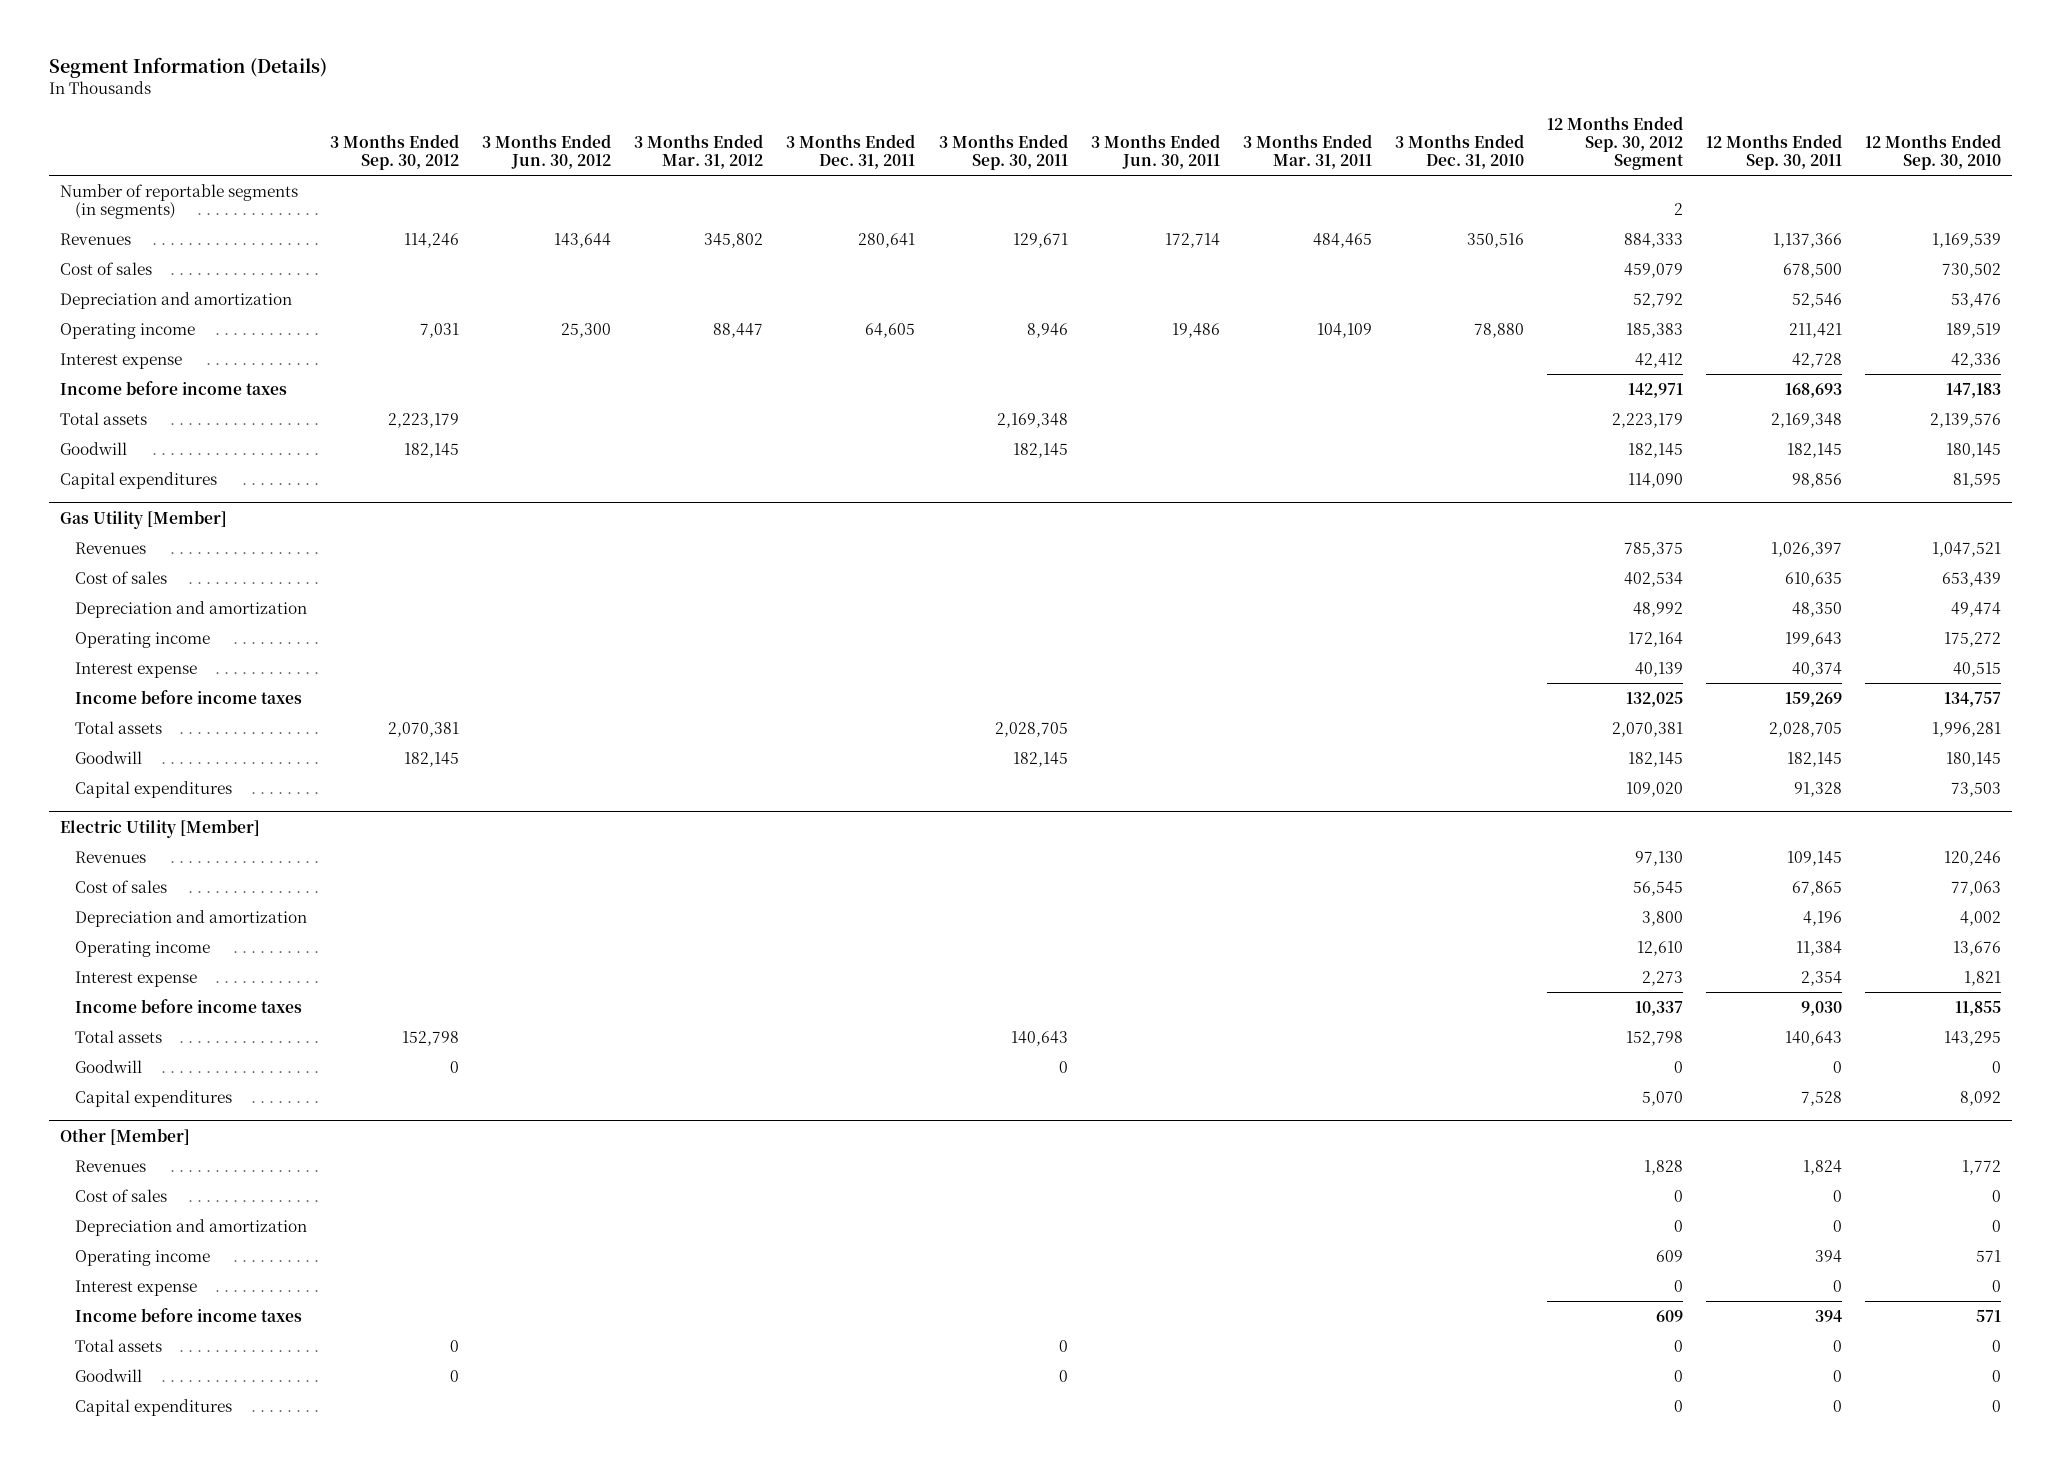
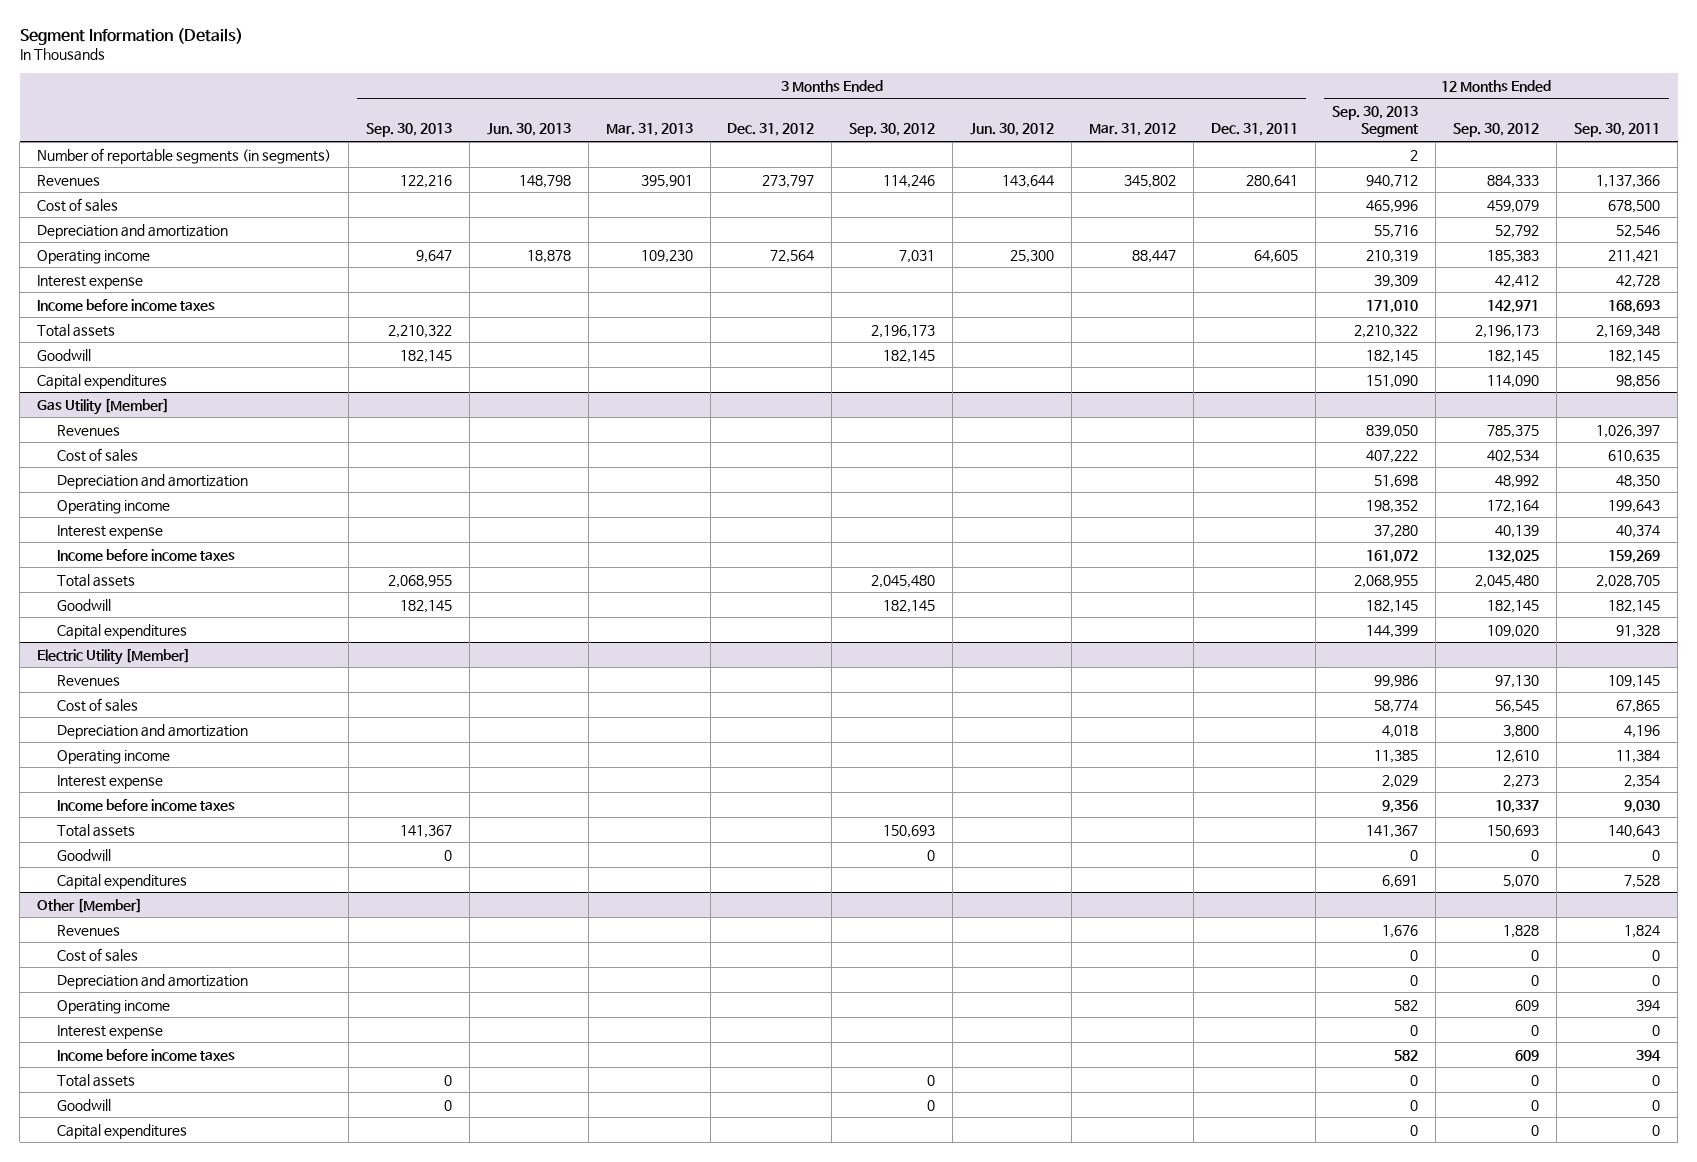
- | 3 Months Ended Sep. 30, 2012 | 3 Months Ended Jun. 30, 2012 | 3 Months Ended Mar. 31, 2012 | 3 Months Ended Dec. 31, 2011 | 3 Months Ended Sep. 30, 2011 | 3 Months Ended Jun. 30, 2011 | 3 Months Ended Mar. 31, 2011 | 3 Months Ended Dec. 31, 2010 | 12 Months Ended Sep. 30, 2012 Segment | 12 Months Ended Sep. 30, 2011 | 12 Months Ended Sep. 30, 2010
+ | 3 Months Ended Sep. 30, 2013 | 3 Months Ended Jun. 30, 2013 | 3 Months Ended Mar. 31, 2013 | 3 Months Ended Dec. 31, 2012 | 3 Months Ended Sep. 30, 2012 | 3 Months Ended Jun. 30, 2012 | 3 Months Ended Mar. 31, 2012 | 3 Months Ended Dec. 31, 2011 | 12 Months Ended Sep. 30, 2013 Segment | 12 Months Ended Sep. 30, 2012 | 12 Months Ended Sep. 30, 2011
- Total assets | 2,223,179 | | | | 2,169,348 | | | | 2,223,179 | 2,169,348 | 2,139,576
+ Total assets | 2,210,322 | | | | 2,196,173 | | | | 2,210,322 | 2,196,173 | 2,169,348
@ Gas Utility [Member]
- Total assets | 2,070,381 | | | | 2,028,705 | | | | 2,070,381 | 2,028,705 | 1,996,281
+ Total assets | 2,068,955 | | | | 2,045,480 | | | | 2,068,955 | 2,045,480 | 2,028,705
@ Electric Utility [Member]
- Total assets | 152,798 | | | | 140,643 | | | | 152,798 | 140,643 | 143,295
+ Total assets | 141,367 | | | | 150,693 | | | | 141,367 | 150,693 | 140,643

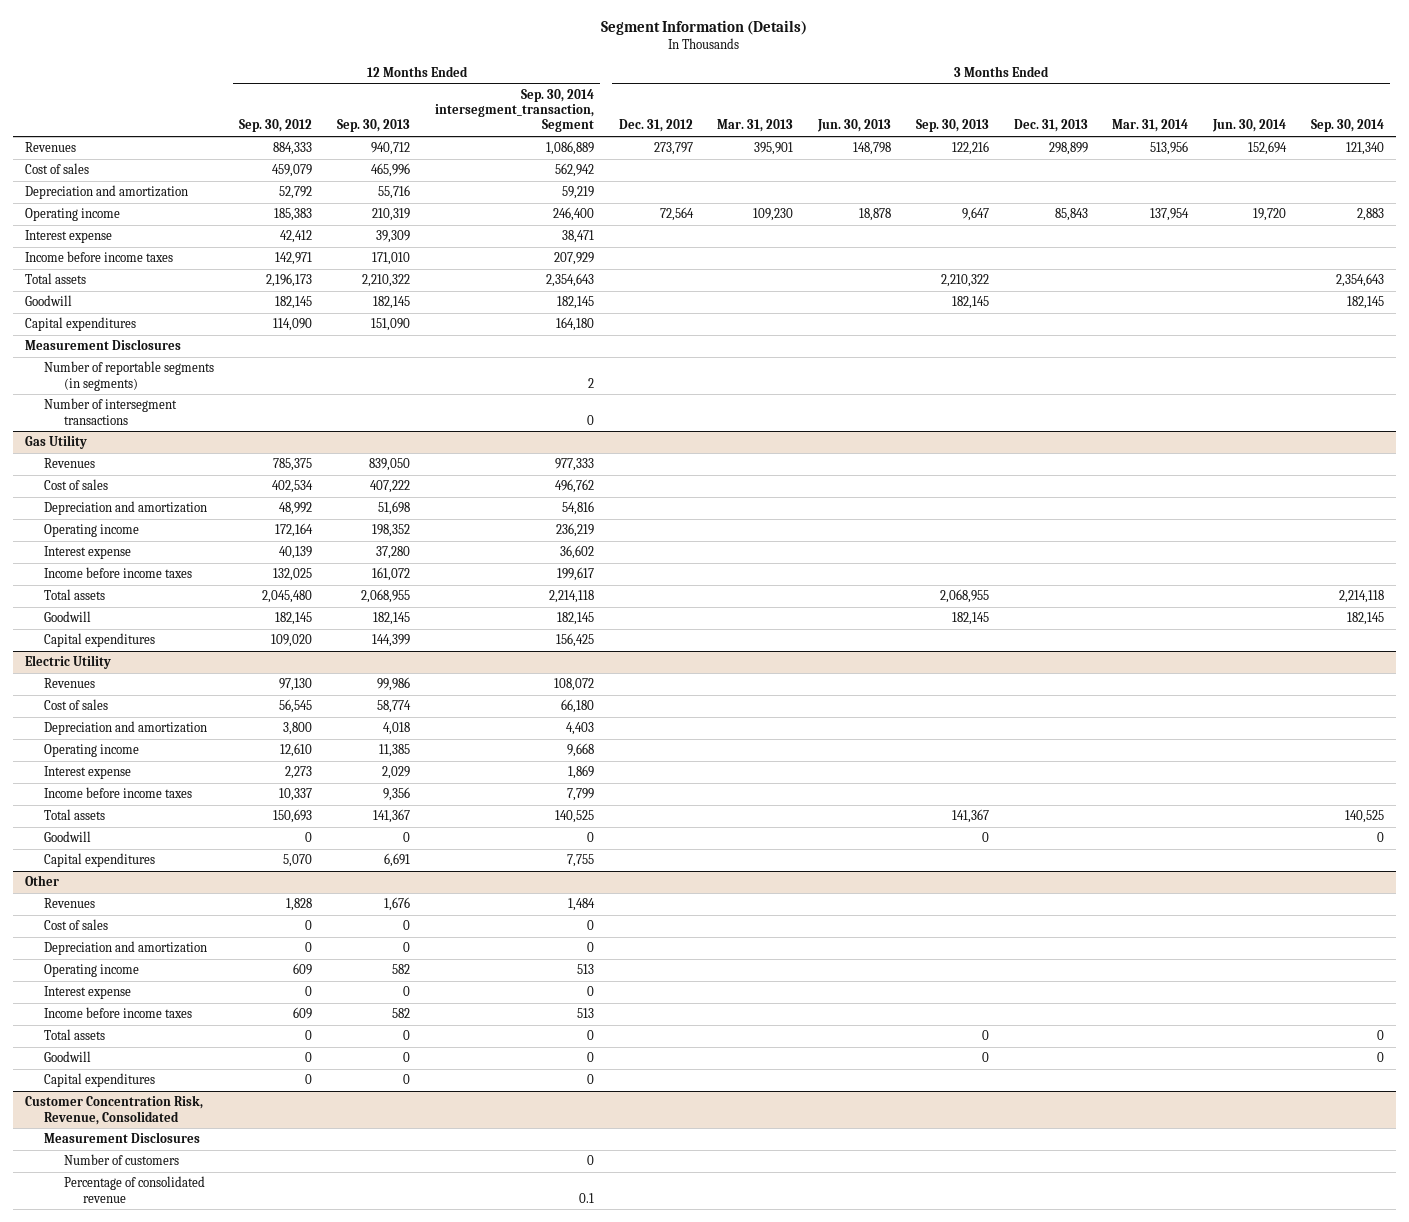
- | 3 Months Ended Sep. 30, 2013 | 3 Months Ended Jun. 30, 2013 | 3 Months Ended Mar. 31, 2013 | 3 Months Ended Dec. 31, 2012 | 3 Months Ended Sep. 30, 2012 | 3 Months Ended Jun. 30, 2012 | 3 Months Ended Mar. 31, 2012 | 3 Months Ended Dec. 31, 2011 | 12 Months Ended Sep. 30, 2013 Segment | 12 Months Ended Sep. 30, 2012 | 12 Months Ended Sep. 30, 2011
+ | 12 Months Ended Sep. 30, 2012 | 12 Months Ended Sep. 30, 2013 | 12 Months Ended Sep. 30, 2014 intersegment_transaction, Segment | 3 Months Ended Dec. 31, 2012 | 3 Months Ended Mar. 31, 2013 | 3 Months Ended Jun. 30, 2013 | 3 Months Ended Sep. 30, 2013 | 3 Months Ended Dec. 31, 2013 | 3 Months Ended Mar. 31, 2014 | 3 Months Ended Jun. 30, 2014 | 3 Months Ended Sep. 30, 2014
- Gas Utility [Member]
+ Measurement Disclosures
moved down: Number of reportable segments (in segments) | | | 2 | | | | | | | |
+ Number of intersegment transactions | | | 0 | | | | | | | |
+ Gas Utility
- Electric Utility [Member]
+ Electric Utility
- Other [Member]
+ Other
+ Customer Concentration Risk, Revenue, Consolidated
+ Measurement Disclosures
+ Number of customers | | | 0 | | | | | | | |
+ Percentage of consolidated revenue | | | 0.1 | | | | | | | |

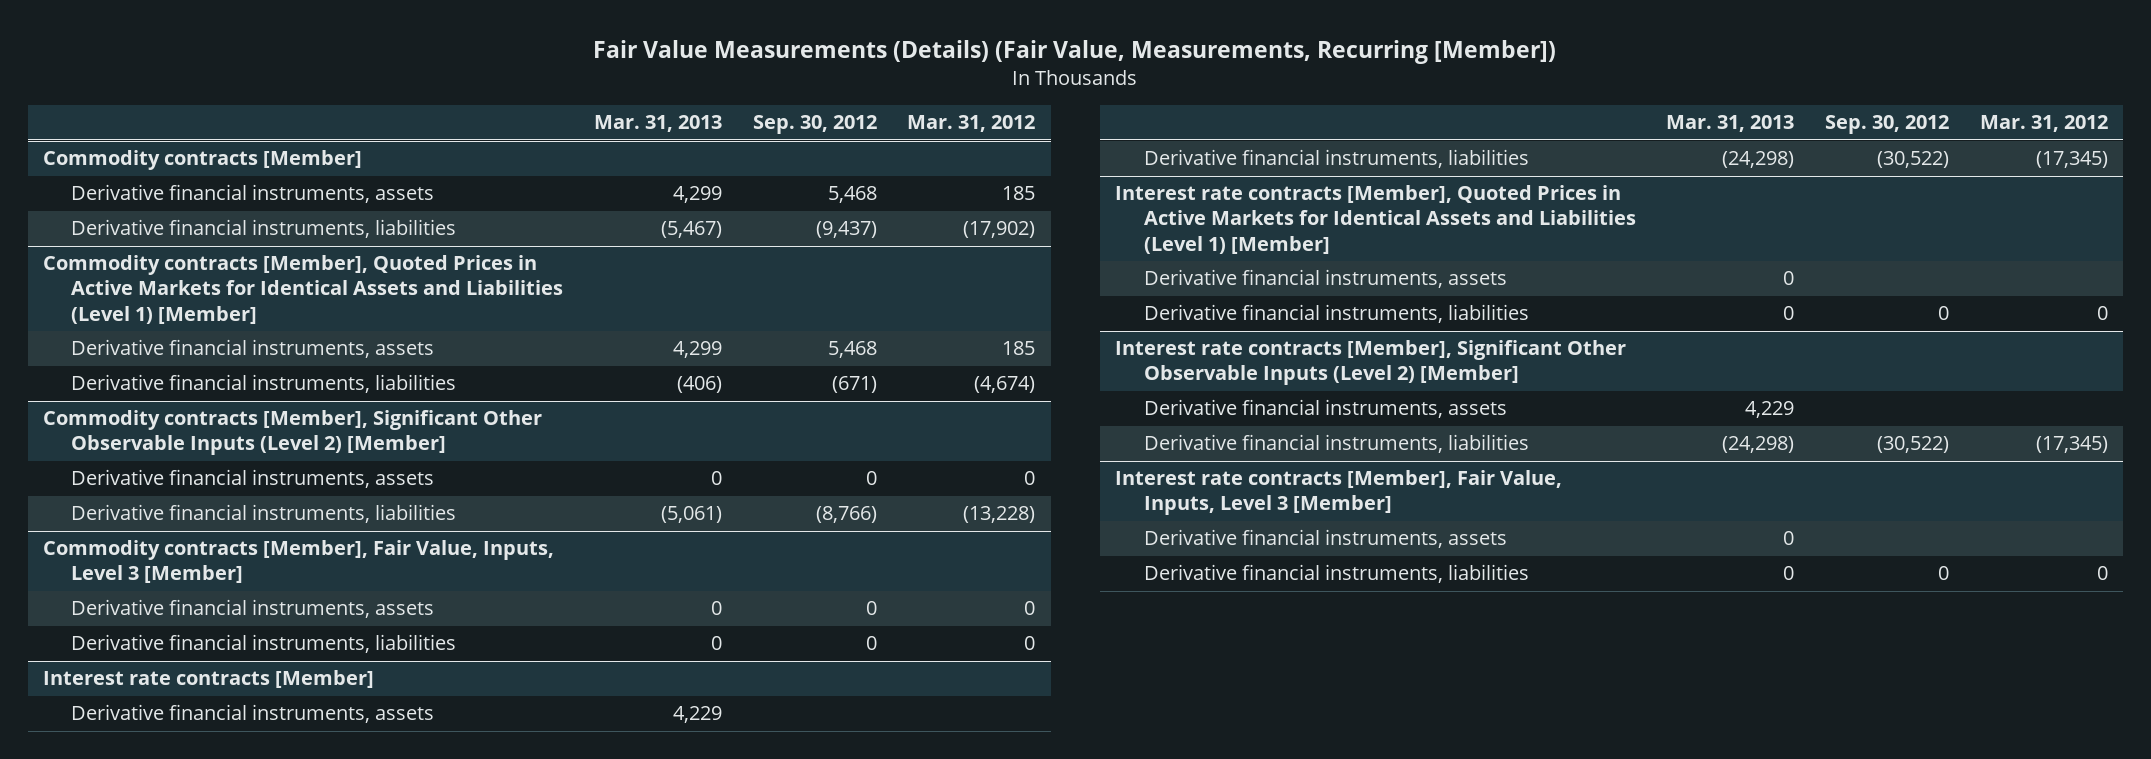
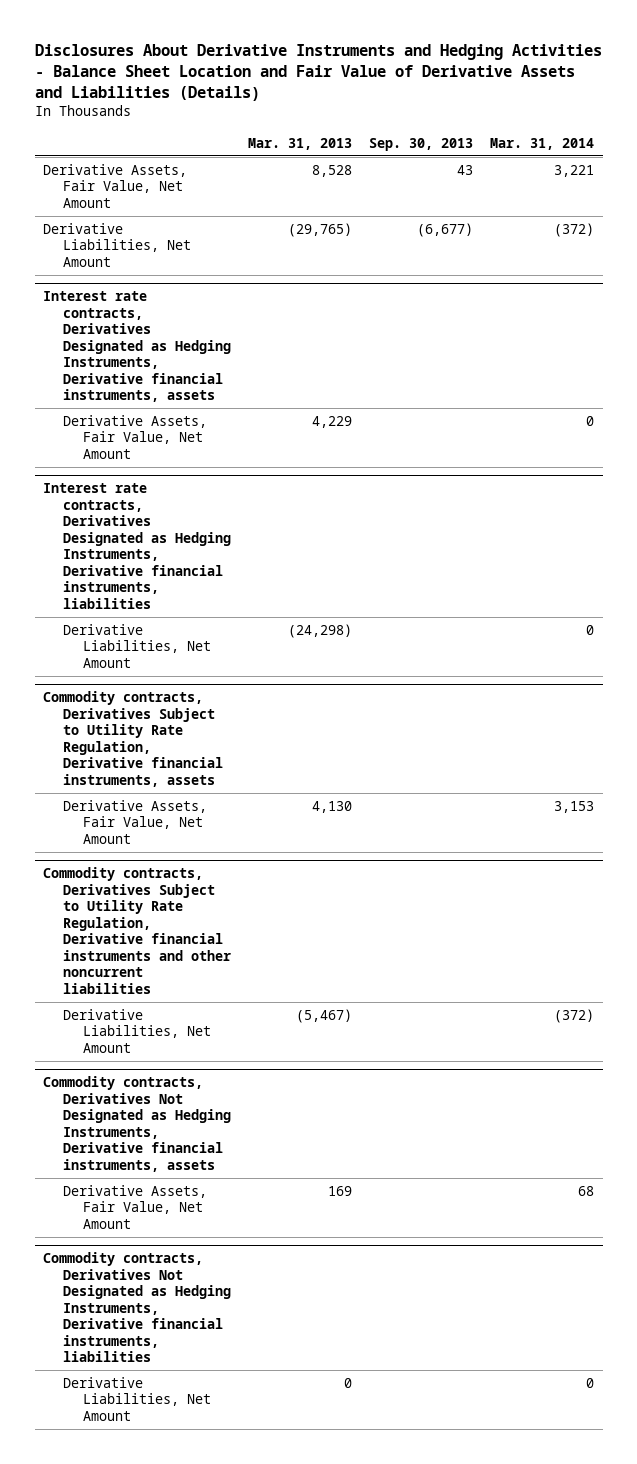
- Fair Value Measurements (Details) (Fair Value, Measurements, Recurring [Member])
+ Disclosures About Derivative Instruments and Hedging Activities - Balance Sheet Location and Fair Value of Derivative Assets and Liabilities (Details)
- | Mar. 31, 2013 | Sep. 30, 2012 | Mar. 31, 2012
+ | Mar. 31, 2013 | Sep. 30, 2013 | Mar. 31, 2014
- Commodity contracts [Member]
- Derivative financial instruments, assets | 4,299 | 5,468 | 185
- Derivative financial instruments, liabilities | (5,467) | (9,437) | (17,902)
- Commodity contracts [Member], Quoted Prices in Active Markets for Identical Assets and Liabilities (Level 1) [Member]
- Derivative financial instruments, assets | 4,299 | 5,468 | 185
- Derivative financial instruments, liabilities | (406) | (671) | (4,674)
- Commodity contracts [Member], Significant Other Observable Inputs (Level 2) [Member]
- Derivative financial instruments, assets | 0 | 0 | 0
- Derivative financial instruments, liabilities | (5,061) | (8,766) | (13,228)
- Commodity contracts [Member], Fair Value, Inputs, Level 3 [Member]
- Derivative financial instruments, assets | 0 | 0 | 0
- Derivative financial instruments, liabilities | 0 | 0 | 0
- Interest rate contracts [Member]
- Derivative financial instruments, assets | 4,229 | |
- Derivative financial instruments, liabilities | (24,298) | (30,522) | (17,345)
- Interest rate contracts [Member], Quoted Prices in Active Markets for Identical Assets and Liabilities (Level 1) [Member]
- Derivative financial instruments, assets | 0 | |
- Derivative financial instruments, liabilities | 0 | 0 | 0
- Interest rate contracts [Member], Significant Other Observable Inputs (Level 2) [Member]
- Derivative financial instruments, assets | 4,229 | |
- Derivative financial instruments, liabilities | (24,298) | (30,522) | (17,345)
- Interest rate contracts [Member], Fair Value, Inputs, Level 3 [Member]
- Derivative financial instruments, assets | 0 | |
- Derivative financial instruments, liabilities | 0 | 0 | 0
+ Derivative Assets, Fair Value, Net Amount | 8,528 | 43 | 3,221
+ Derivative Liabilities, Net Amount | (29,765) | (6,677) | (372)
+ Interest rate contracts, Derivatives Designated as Hedging Instruments, Derivative financial instruments, assets
+ Derivative Assets, Fair Value, Net Amount | 4,229 | | 0
+ Interest rate contracts, Derivatives Designated as Hedging Instruments, Derivative financial instruments, liabilities
+ Derivative Liabilities, Net Amount | (24,298) | | 0
+ Commodity contracts, Derivatives Subject to Utility Rate Regulation, Derivative financial instruments, assets
+ Derivative Assets, Fair Value, Net Amount | 4,130 | | 3,153
+ Commodity contracts, Derivatives Subject to Utility Rate Regulation, Derivative financial instruments and other noncurrent liabilities
+ Derivative Liabilities, Net Amount | (5,467) | | (372)
+ Commodity contracts, Derivatives Not Designated as Hedging Instruments, Derivative financial instruments, assets
+ Derivative Assets, Fair Value, Net Amount | 169 | | 68
+ Commodity contracts, Derivatives Not Designated as Hedging Instruments, Derivative financial instruments, liabilities
+ Derivative Liabilities, Net Amount | 0 | | 0

